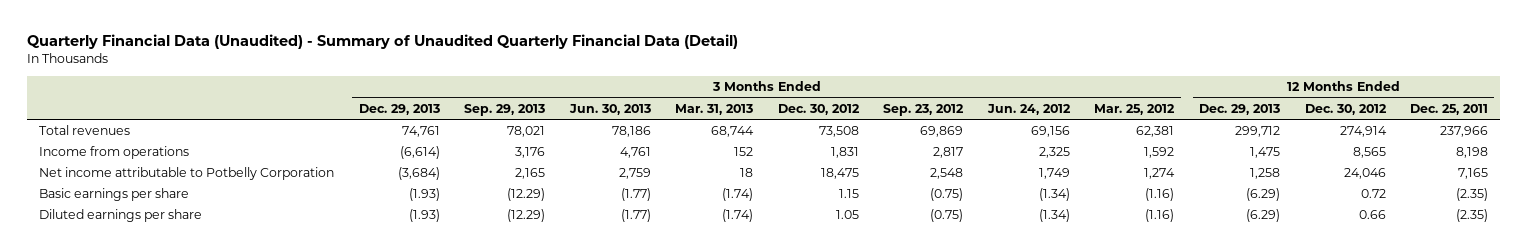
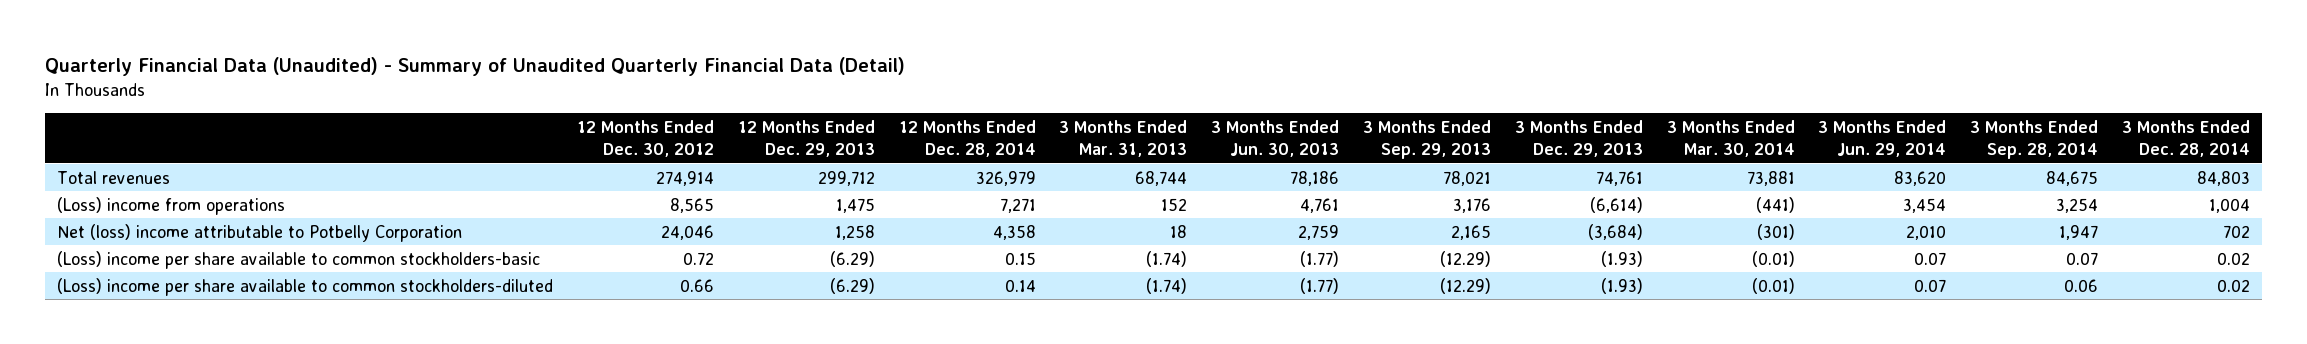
- | 3 Months Ended Dec. 29, 2013 | 3 Months Ended Sep. 29, 2013 | 3 Months Ended Jun. 30, 2013 | 3 Months Ended Mar. 31, 2013 | 3 Months Ended Dec. 30, 2012 | 3 Months Ended Sep. 23, 2012 | 3 Months Ended Jun. 24, 2012 | 3 Months Ended Mar. 25, 2012 | 12 Months Ended Dec. 29, 2013 | 12 Months Ended Dec. 30, 2012 | 12 Months Ended Dec. 25, 2011
+ | 12 Months Ended Dec. 30, 2012 | 12 Months Ended Dec. 29, 2013 | 12 Months Ended Dec. 28, 2014 | 3 Months Ended Mar. 31, 2013 | 3 Months Ended Jun. 30, 2013 | 3 Months Ended Sep. 29, 2013 | 3 Months Ended Dec. 29, 2013 | 3 Months Ended Mar. 30, 2014 | 3 Months Ended Jun. 29, 2014 | 3 Months Ended Sep. 28, 2014 | 3 Months Ended Dec. 28, 2014
- Income from operations | (6,614) | 3,176 | 4,761 | 152 | 1,831 | 2,817 | 2,325 | 1,592 | 1,475 | 8,565 | 8,198
- Net income attributable to Potbelly Corporation | (3,684) | 2,165 | 2,759 | 18 | 18,475 | 2,548 | 1,749 | 1,274 | 1,258 | 24,046 | 7,165
- Basic earnings per share | (1.93) | (12.29) | (1.77) | (1.74) | 1.15 | (0.75) | (1.34) | (1.16) | (6.29) | 0.72 | (2.35)
- Diluted earnings per share | (1.93) | (12.29) | (1.77) | (1.74) | 1.05 | (0.75) | (1.34) | (1.16) | (6.29) | 0.66 | (2.35)
+ (Loss) income from operations | 8,565 | 1,475 | 7,271 | 152 | 4,761 | 3,176 | (6,614) | (441) | 3,454 | 3,254 | 1,004
+ Net (loss) income attributable to Potbelly Corporation | 24,046 | 1,258 | 4,358 | 18 | 2,759 | 2,165 | (3,684) | (301) | 2,010 | 1,947 | 702
+ (Loss) income per share available to common stockholders-basic | 0.72 | (6.29) | 0.15 | (1.74) | (1.77) | (12.29) | (1.93) | (0.01) | 0.07 | 0.07 | 0.02
+ (Loss) income per share available to common stockholders-diluted | 0.66 | (6.29) | 0.14 | (1.74) | (1.77) | (12.29) | (1.93) | (0.01) | 0.07 | 0.06 | 0.02

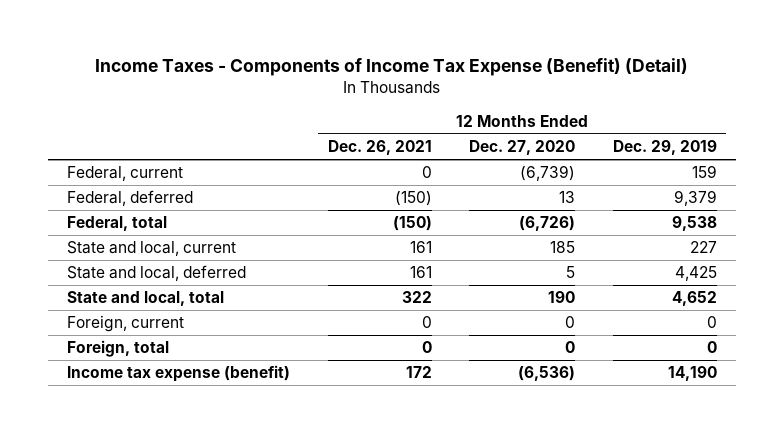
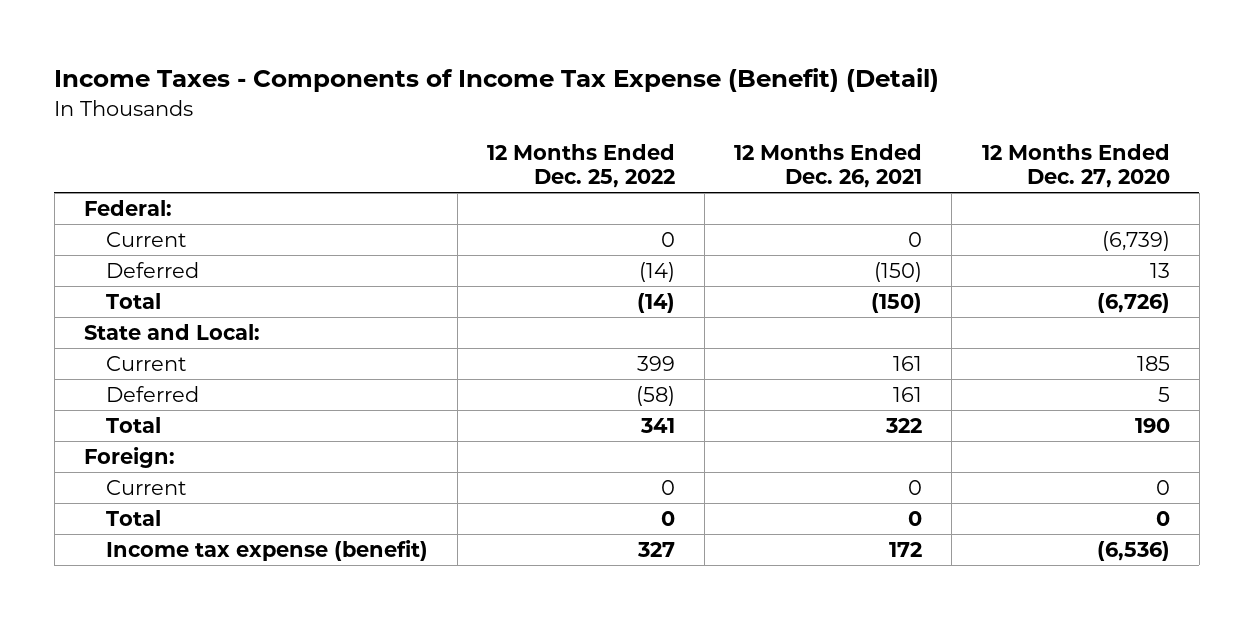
- | 12 Months Ended Dec. 26, 2021 | 12 Months Ended Dec. 27, 2020 | 12 Months Ended Dec. 29, 2019
+ | 12 Months Ended Dec. 25, 2022 | 12 Months Ended Dec. 26, 2021 | 12 Months Ended Dec. 27, 2020
- Federal, current | 0 | (6,739) | 159
- Federal, deferred | (150) | 13 | 9,379
- Federal, total | (150) | (6,726) | 9,538
- State and local, current | 161 | 185 | 227
- State and local, deferred | 161 | 5 | 4,425
- State and local, total | 322 | 190 | 4,652
- Foreign, current | 0 | 0 | 0
- Foreign, total | 0 | 0 | 0
+ Federal:
+ Current | 0 | 0 | (6,739)
+ Deferred | (14) | (150) | 13
+ Total | (14) | (150) | (6,726)
+ State and Local:
+ Current | 399 | 161 | 185
+ Deferred | (58) | 161 | 5
+ Total | 341 | 322 | 190
+ Foreign:
+ Current | 0 | 0 | 0
+ Total | 0 | 0 | 0

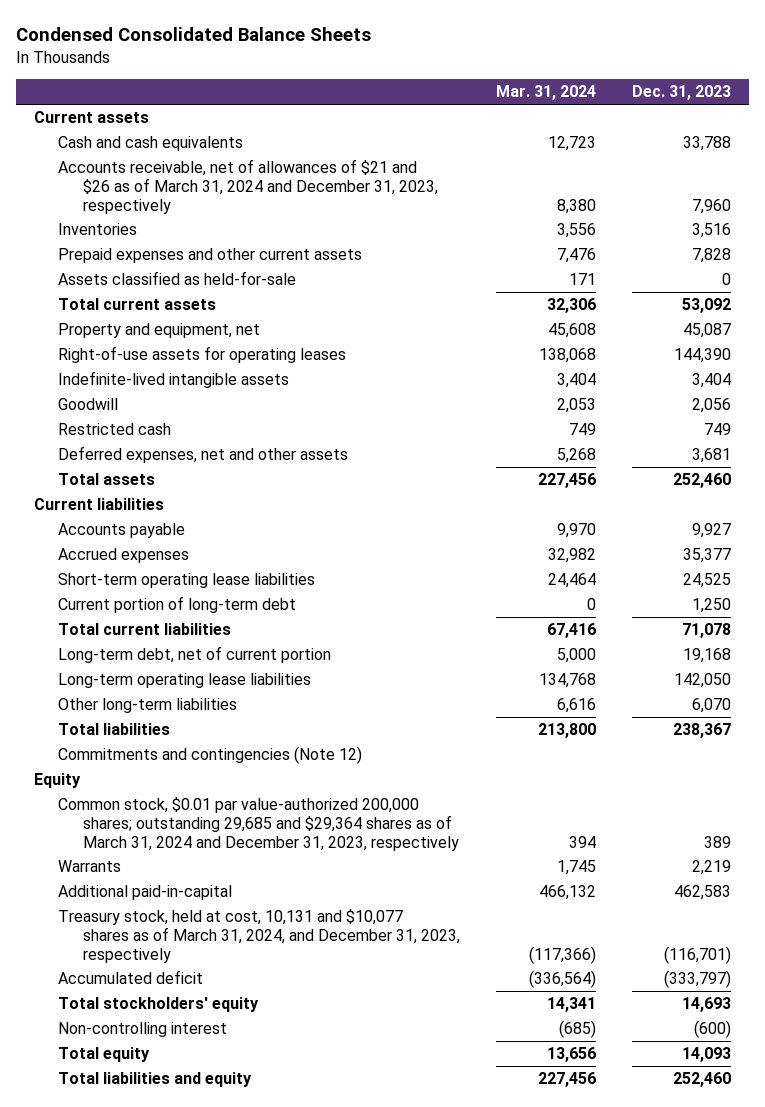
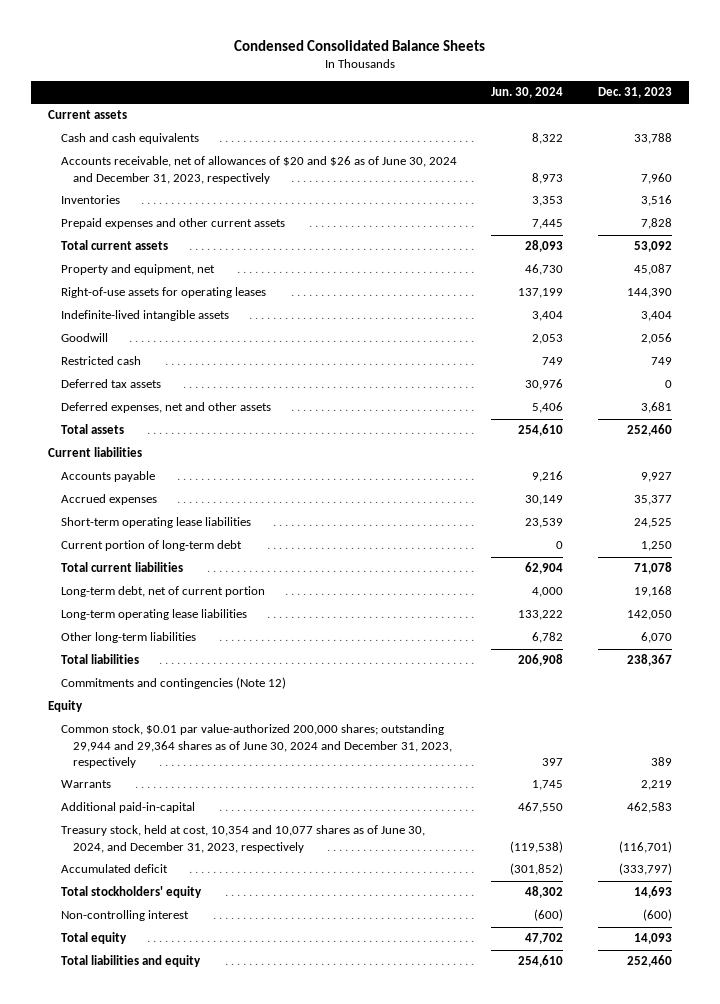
- | Mar. 31, 2024 | Dec. 31, 2023
+ | Jun. 30, 2024 | Dec. 31, 2023
- Accounts receivable, net of allowances of $21 and $26 as of March 31, 2024 and December 31, 2023, respectively | 8,380 | 7,960
+ Accounts receivable, net of allowances of $20 and $26 as of June 30, 2024 and December 31, 2023, respectively | 8,973 | 7,960
- Assets classified as held-for-sale | 171 | 0
+ Deferred tax assets | 30,976 | 0
- Common stock, $0.01 par value-authorized 200,000 shares; outstanding 29,685 and $29,364 shares as of March 31, 2024 and December 31, 2023, respectively | 394 | 389
+ Common stock, $0.01 par value-authorized 200,000 shares; outstanding 29,944 and 29,364 shares as of June 30, 2024 and December 31, 2023, respectively | 397 | 389
- Treasury stock, held at cost, 10,131 and $10,077 shares as of March 31, 2024, and December 31, 2023, respectively | (117,366) | (116,701)
+ Treasury stock, held at cost, 10,354 and 10,077 shares as of June 30, 2024, and December 31, 2023, respectively | (119,538) | (116,701)

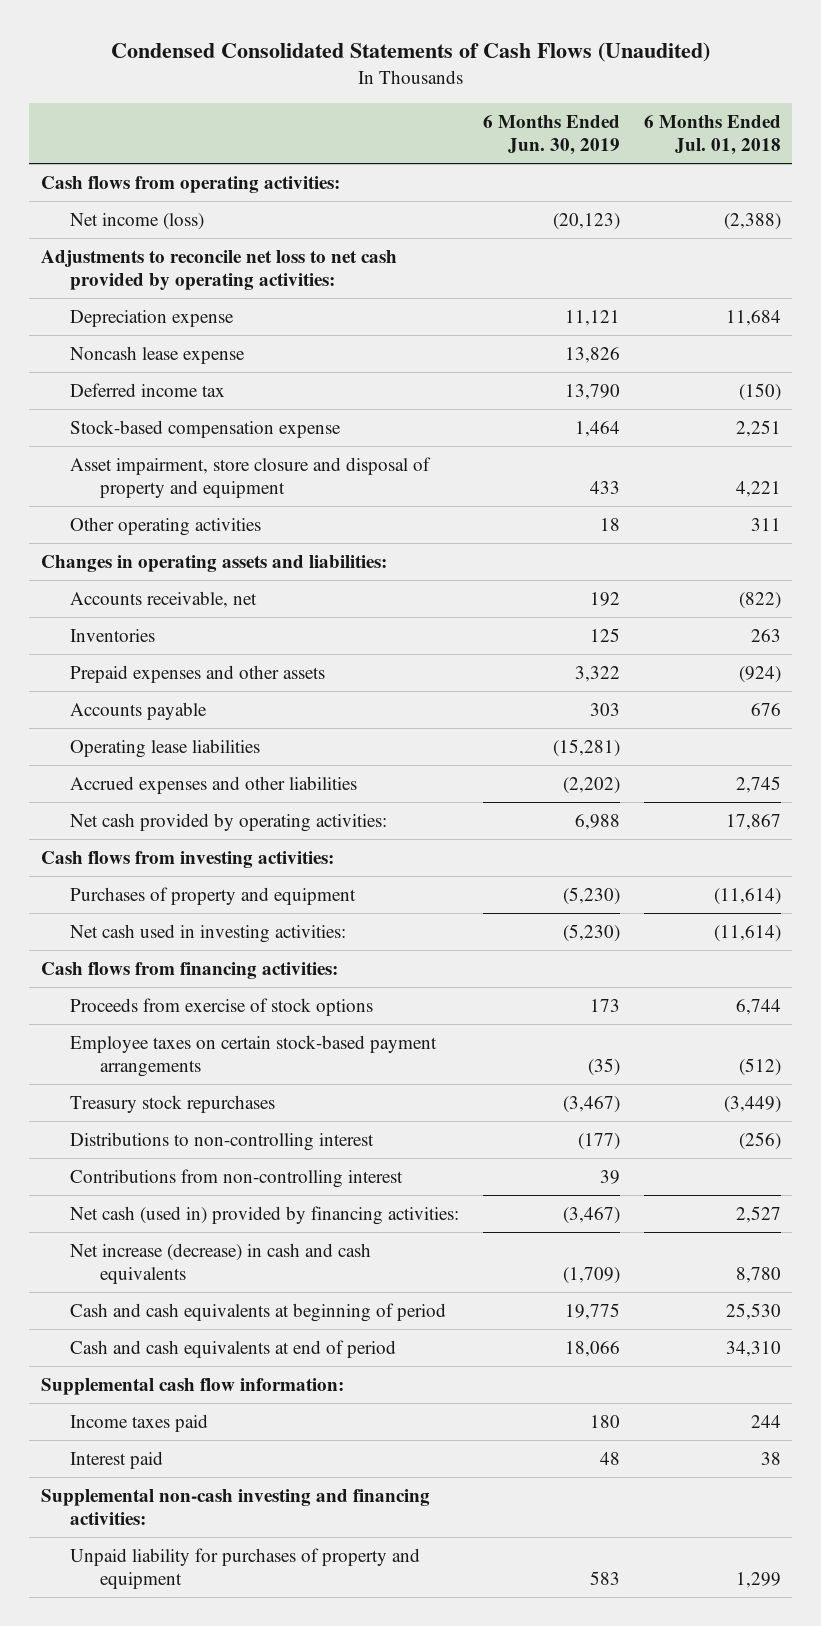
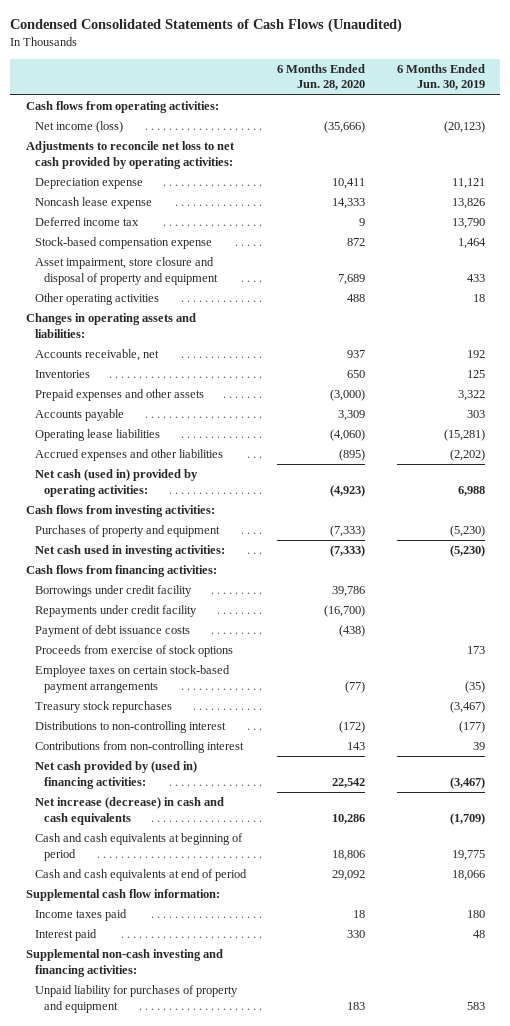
- | 6 Months Ended Jun. 30, 2019 | 6 Months Ended Jul. 01, 2018
+ | 6 Months Ended Jun. 28, 2020 | 6 Months Ended Jun. 30, 2019
- Net cash provided by operating activities: | 6,988 | 17,867
+ Net cash (used in) provided by operating activities: | (4,923) | 6,988
+ Borrowings under credit facility | 39,786 |
+ Repayments under credit facility | (16,700) |
+ Payment of debt issuance costs | (438) |
- Net cash (used in) provided by financing activities: | (3,467) | 2,527
+ Net cash provided by (used in) financing activities: | 22,542 | (3,467)

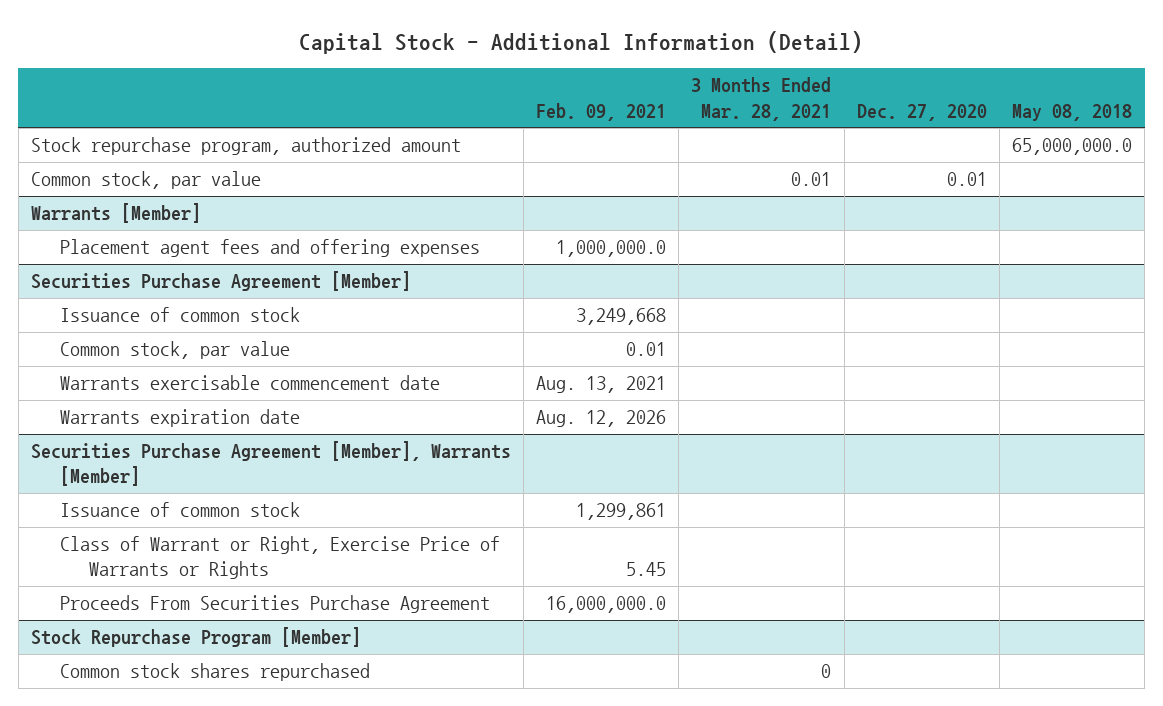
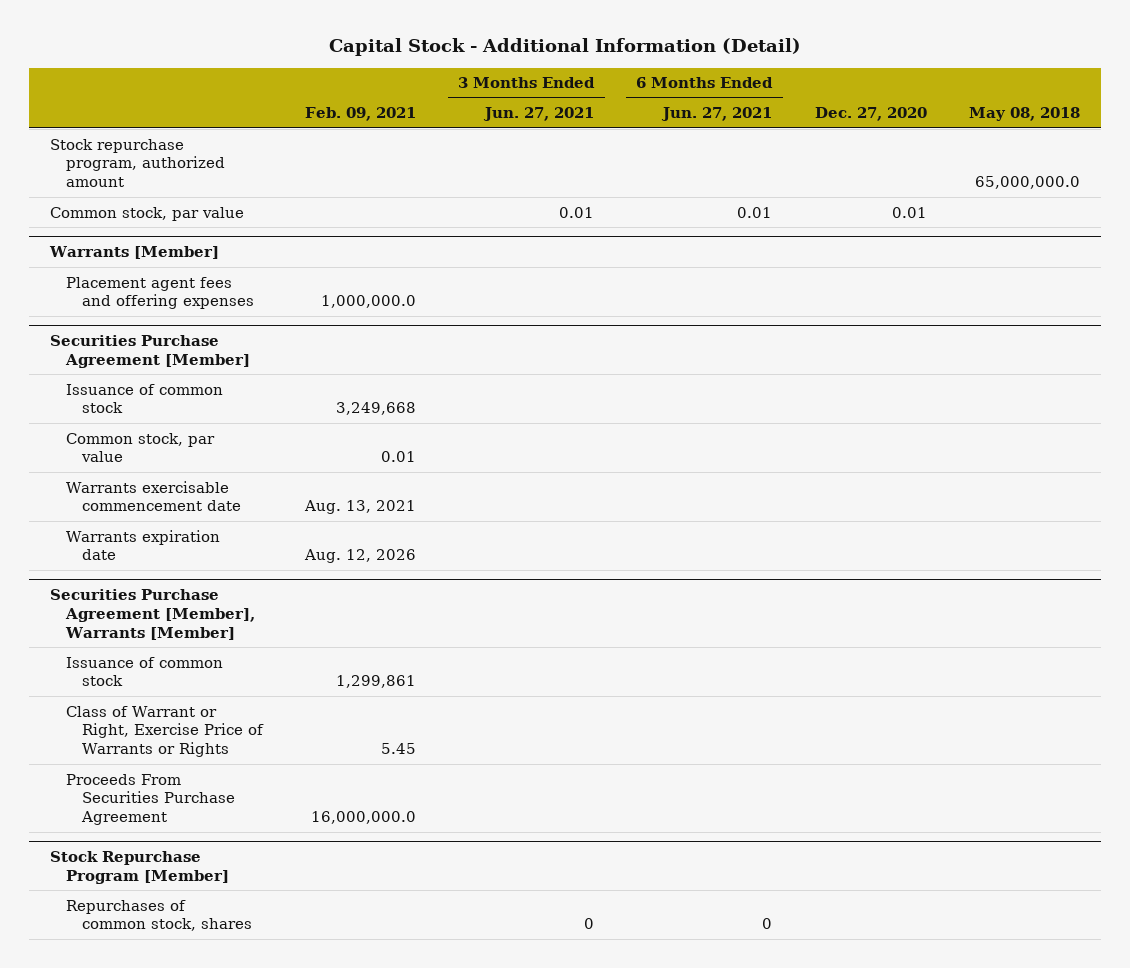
- | Feb. 09, 2021 | 3 Months Ended Mar. 28, 2021 | Dec. 27, 2020 | May 08, 2018
+ | Feb. 09, 2021 | 3 Months Ended Jun. 27, 2021 | 6 Months Ended Jun. 27, 2021 | Dec. 27, 2020 | May 08, 2018
@ Stock Repurchase Program [Member]
- Common stock shares repurchased | | 0 | |
+ Repurchases of common stock, shares | | 0 | 0 | |

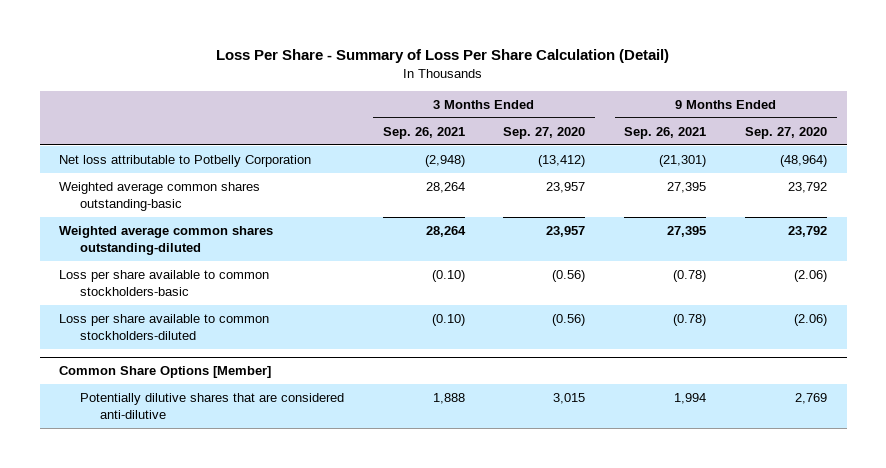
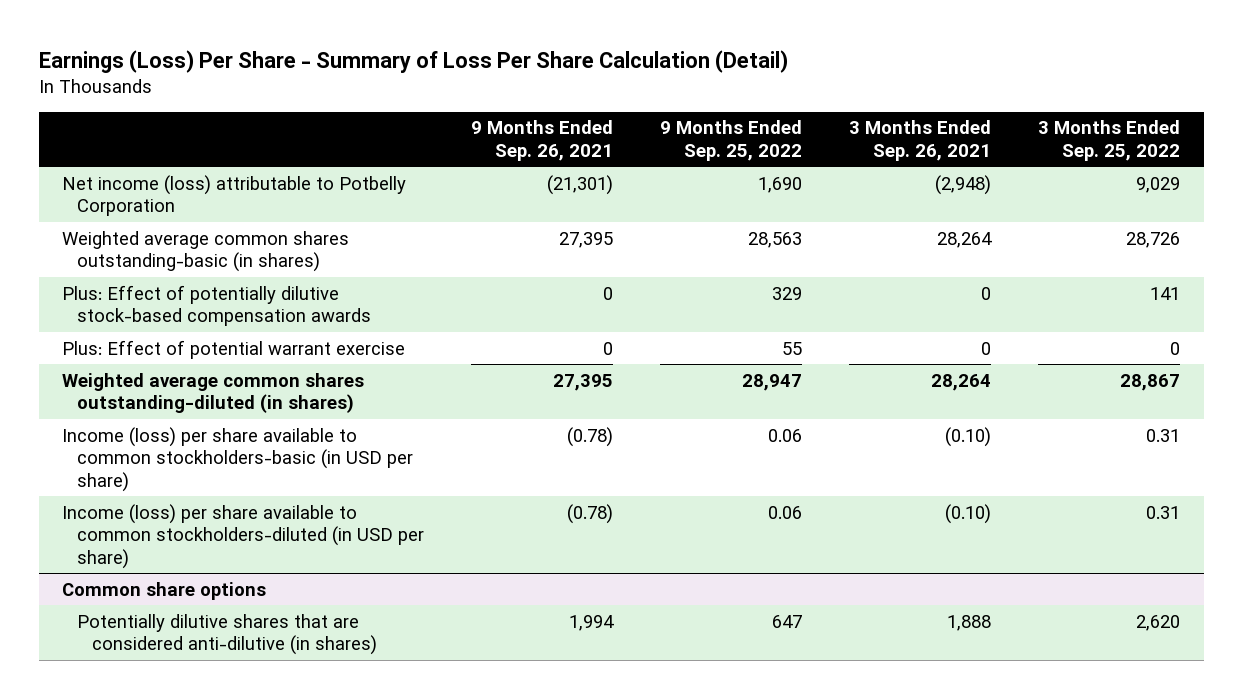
- Loss Per Share - Summary of Loss Per Share Calculation (Detail)
+ Earnings (Loss) Per Share - Summary of Loss Per Share Calculation (Detail)
- | 3 Months Ended Sep. 26, 2021 | 3 Months Ended Sep. 27, 2020 | 9 Months Ended Sep. 26, 2021 | 9 Months Ended Sep. 27, 2020
+ | 9 Months Ended Sep. 26, 2021 | 9 Months Ended Sep. 25, 2022 | 3 Months Ended Sep. 26, 2021 | 3 Months Ended Sep. 25, 2022
- Net loss attributable to Potbelly Corporation | (2,948) | (13,412) | (21,301) | (48,964)
- Weighted average common shares outstanding-basic | 28,264 | 23,957 | 27,395 | 23,792
- Weighted average common shares outstanding-diluted | 28,264 | 23,957 | 27,395 | 23,792
- Loss per share available to common stockholders-basic | (0.10) | (0.56) | (0.78) | (2.06)
- Loss per share available to common stockholders-diluted | (0.10) | (0.56) | (0.78) | (2.06)
- Common Share Options [Member]
- Potentially dilutive shares that are considered anti-dilutive | 1,888 | 3,015 | 1,994 | 2,769
+ Net income (loss) attributable to Potbelly Corporation | (21,301) | 1,690 | (2,948) | 9,029
+ Weighted average common shares outstanding-basic (in shares) | 27,395 | 28,563 | 28,264 | 28,726
+ Plus: Effect of potentially dilutive stock-based compensation awards | 0 | 329 | 0 | 141
+ Plus: Effect of potential warrant exercise | 0 | 55 | 0 | 0
+ Weighted average common shares outstanding-diluted (in shares) | 27,395 | 28,947 | 28,264 | 28,867
+ Income (loss) per share available to common stockholders-basic (in USD per share) | (0.78) | 0.06 | (0.10) | 0.31
+ Income (loss) per share available to common stockholders-diluted (in USD per share) | (0.78) | 0.06 | (0.10) | 0.31
+ Common share options
+ Potentially dilutive shares that are considered anti-dilutive (in shares) | 1,994 | 647 | 1,888 | 2,620

